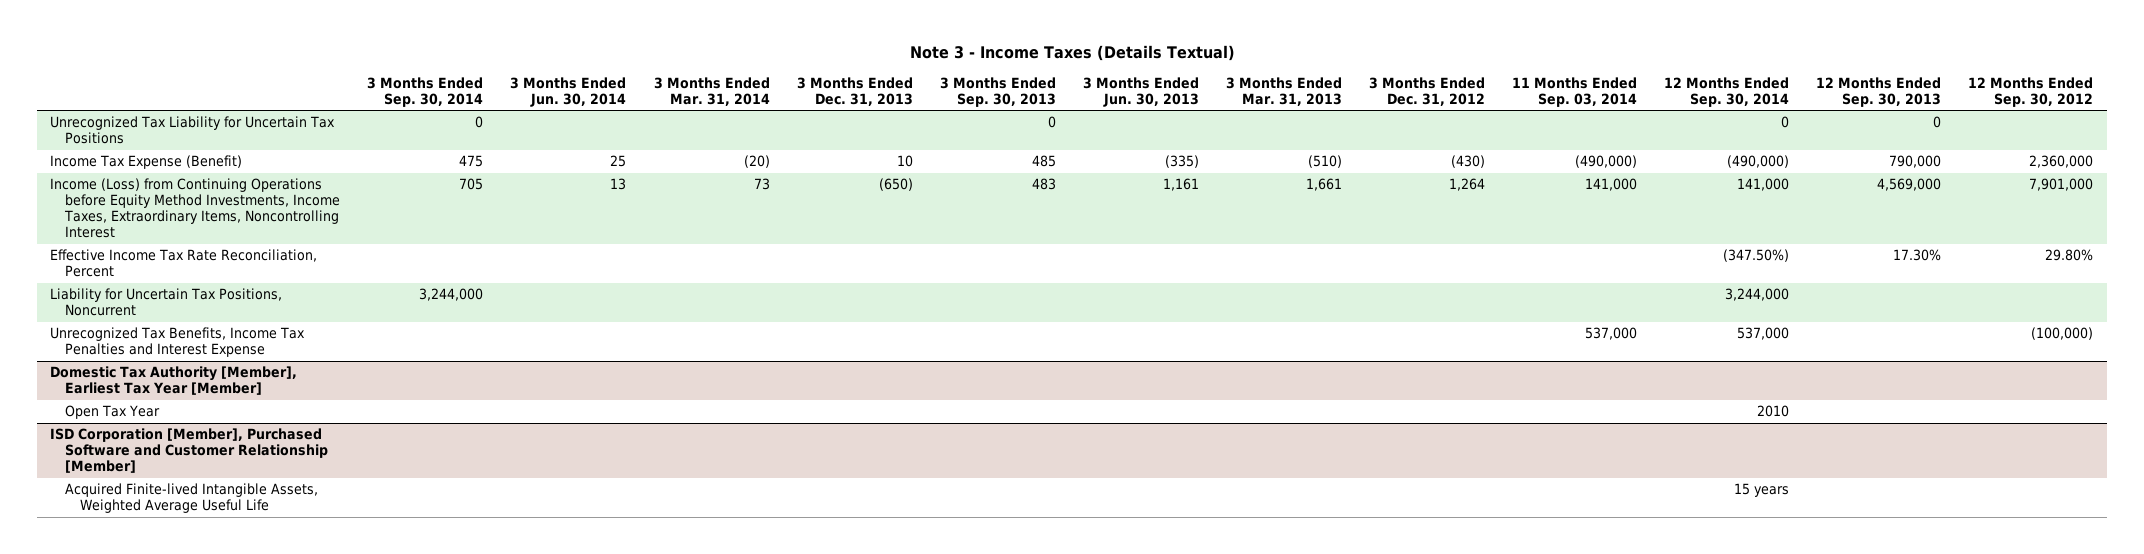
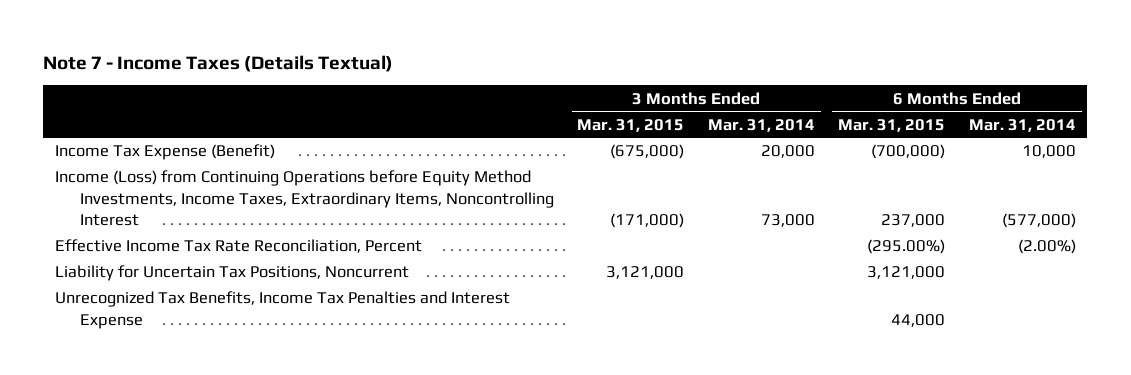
- Note 3 - Income Taxes (Details Textual)
+ Note 7 - Income Taxes (Details Textual)
- | 3 Months Ended Sep. 30, 2014 | 3 Months Ended Jun. 30, 2014 | 3 Months Ended Mar. 31, 2014 | 3 Months Ended Dec. 31, 2013 | 3 Months Ended Sep. 30, 2013 | 3 Months Ended Jun. 30, 2013 | 3 Months Ended Mar. 31, 2013 | 3 Months Ended Dec. 31, 2012 | 11 Months Ended Sep. 03, 2014 | 12 Months Ended Sep. 30, 2014 | 12 Months Ended Sep. 30, 2013 | 12 Months Ended Sep. 30, 2012
+ | 3 Months Ended Mar. 31, 2015 | 3 Months Ended Mar. 31, 2014 | 6 Months Ended Mar. 31, 2015 | 6 Months Ended Mar. 31, 2014
- Unrecognized Tax Liability for Uncertain Tax Positions | 0 | | | | 0 | | | | | 0 | 0 |
- Income Tax Expense (Benefit) | 475 | 25 | (20) | 10 | 485 | (335) | (510) | (430) | (490,000) | (490,000) | 790,000 | 2,360,000
- Income (Loss) from Continuing Operations before Equity Method Investments, Income Taxes, Extraordinary Items, Noncontrolling Interest | 705 | 13 | 73 | (650) | 483 | 1,161 | 1,661 | 1,264 | 141,000 | 141,000 | 4,569,000 | 7,901,000
+ Income Tax Expense (Benefit) | (675,000) | 20,000 | (700,000) | 10,000
+ Income (Loss) from Continuing Operations before Equity Method Investments, Income Taxes, Extraordinary Items, Noncontrolling Interest | (171,000) | 73,000 | 237,000 | (577,000)
- Domestic Tax Authority [Member], Earliest Tax Year [Member]
- Open Tax Year | | | | | | | | | | 2010 | |
- ISD Corporation [Member], Purchased Software and Customer Relationship [Member]
- Acquired Finite-lived Intangible Assets, Weighted Average Useful Life | | | | | | | | | | 15 years | |

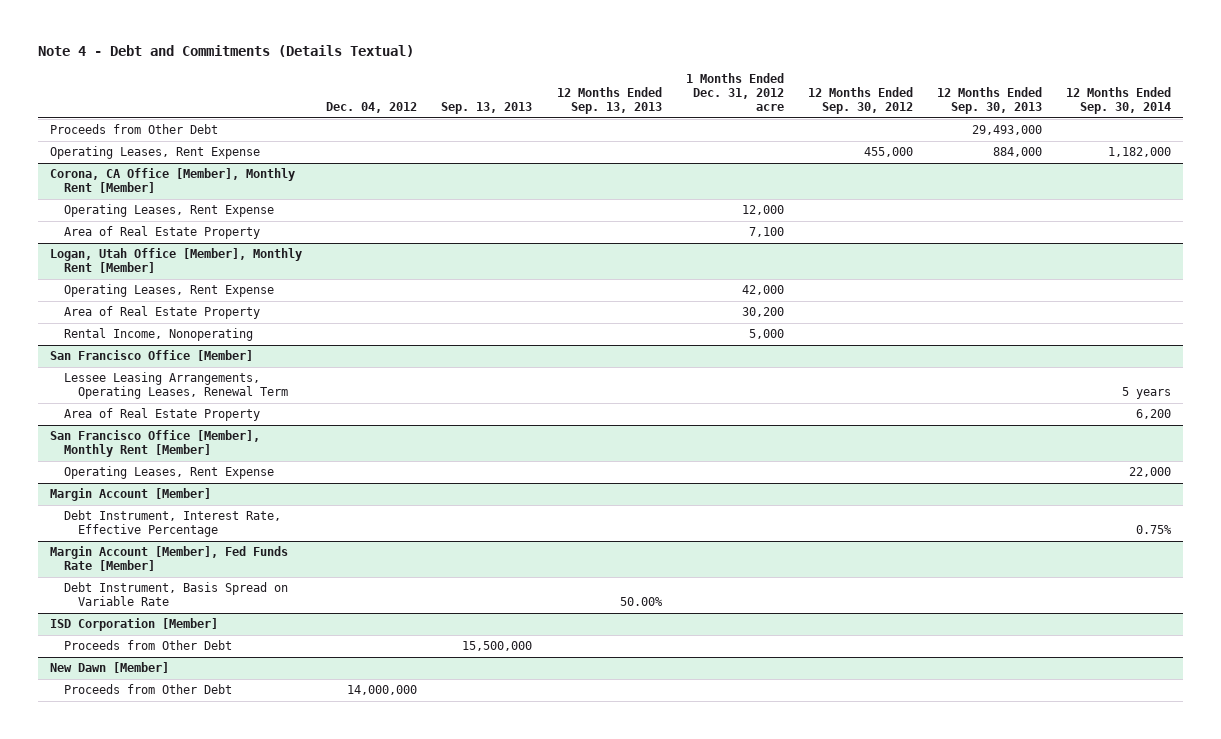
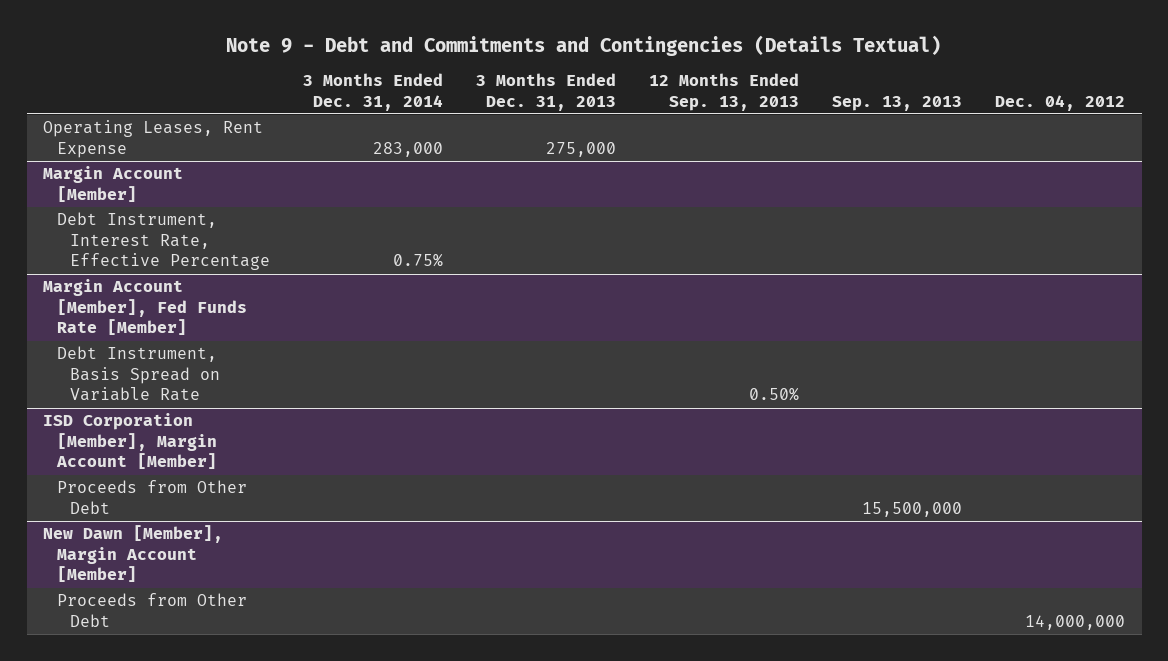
- Note 4 - Debt and Commitments (Details Textual)
+ Note 9 - Debt and Commitments and Contingencies (Details Textual)
- | Dec. 04, 2012 | Sep. 13, 2013 | 12 Months Ended Sep. 13, 2013 | 1 Months Ended Dec. 31, 2012 acre | 12 Months Ended Sep. 30, 2012 | 12 Months Ended Sep. 30, 2013 | 12 Months Ended Sep. 30, 2014
+ | 3 Months Ended Dec. 31, 2014 | 3 Months Ended Dec. 31, 2013 | 12 Months Ended Sep. 13, 2013 | Sep. 13, 2013 | Dec. 04, 2012
- Proceeds from Other Debt | | | | | | 29,493,000 |
- Corona, CA Office [Member], Monthly Rent [Member]
- Operating Leases, Rent Expense | | | | 12,000 | | |
- Area of Real Estate Property | | | | 7,100 | | |
- Logan, Utah Office [Member], Monthly Rent [Member]
- Operating Leases, Rent Expense | | | | 42,000 | | |
- Area of Real Estate Property | | | | 30,200 | | |
- Rental Income, Nonoperating | | | | 5,000 | | |
- San Francisco Office [Member]
- Lessee Leasing Arrangements, Operating Leases, Renewal Term | | | | | | | 5 years
- Area of Real Estate Property | | | | | | | 6,200
- San Francisco Office [Member], Monthly Rent [Member]
- Operating Leases, Rent Expense | | | | | | | 22,000
@ Margin Account [Member], Fed Funds Rate [Member]
- Debt Instrument, Basis Spread on Variable Rate | | | 50.00% | | | |
- ISD Corporation [Member]
@ Margin Account [Member], Fed Funds Rate [Member]
+ Debt Instrument, Basis Spread on Variable Rate | | | 0.50% | |
+ ISD Corporation [Member], Margin Account [Member]
- New Dawn [Member]
+ New Dawn [Member], Margin Account [Member]

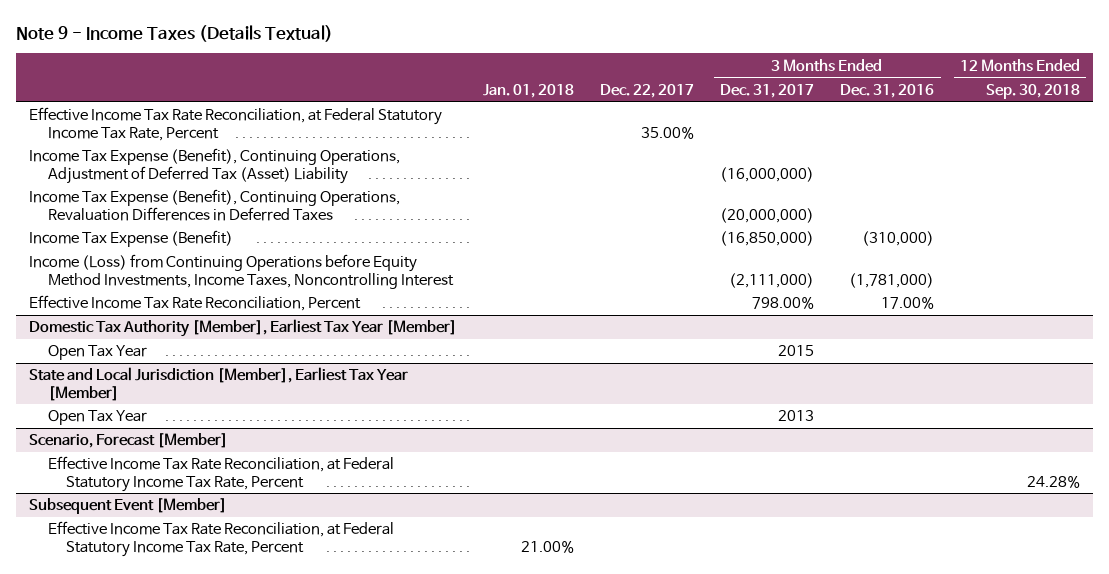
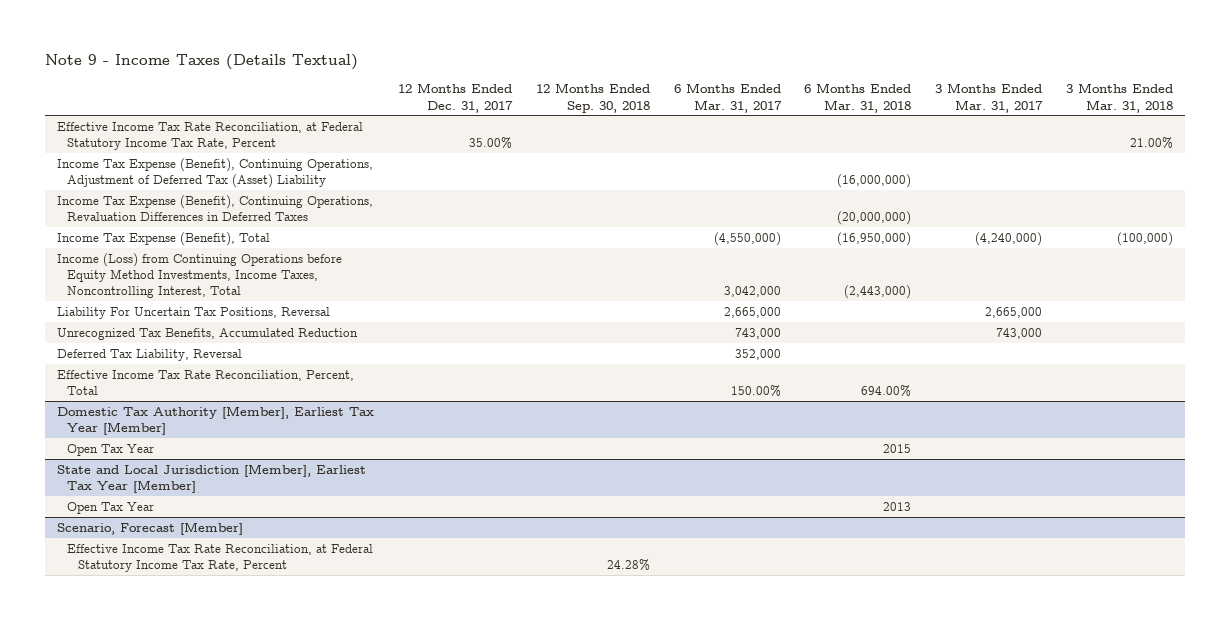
- | Jan. 01, 2018 | Dec. 22, 2017 | 3 Months Ended Dec. 31, 2017 | 3 Months Ended Dec. 31, 2016 | 12 Months Ended Sep. 30, 2018
+ | 12 Months Ended Dec. 31, 2017 | 12 Months Ended Sep. 30, 2018 | 6 Months Ended Mar. 31, 2017 | 6 Months Ended Mar. 31, 2018 | 3 Months Ended Mar. 31, 2017 | 3 Months Ended Mar. 31, 2018
- Income Tax Expense (Benefit) | | | (16,850,000) | (310,000) |
- Income (Loss) from Continuing Operations before Equity Method Investments, Income Taxes, Noncontrolling Interest | | | (2,111,000) | (1,781,000) |
- Effective Income Tax Rate Reconciliation, Percent | | | 798.00% | 17.00% |
+ Income Tax Expense (Benefit), Total | | | (4,550,000) | (16,950,000) | (4,240,000) | (100,000)
+ Income (Loss) from Continuing Operations before Equity Method Investments, Income Taxes, Noncontrolling Interest, Total | | | 3,042,000 | (2,443,000) | |
+ Liability For Uncertain Tax Positions, Reversal | | | 2,665,000 | | 2,665,000 |
+ Unrecognized Tax Benefits, Accumulated Reduction | | | 743,000 | | 743,000 |
+ Deferred Tax Liability, Reversal | | | 352,000 | | |
+ Effective Income Tax Rate Reconciliation, Percent, Total | | | 150.00% | 694.00% | |
- Subsequent Event [Member]
- Effective Income Tax Rate Reconciliation, at Federal Statutory Income Tax Rate, Percent | 21.00% | | | |

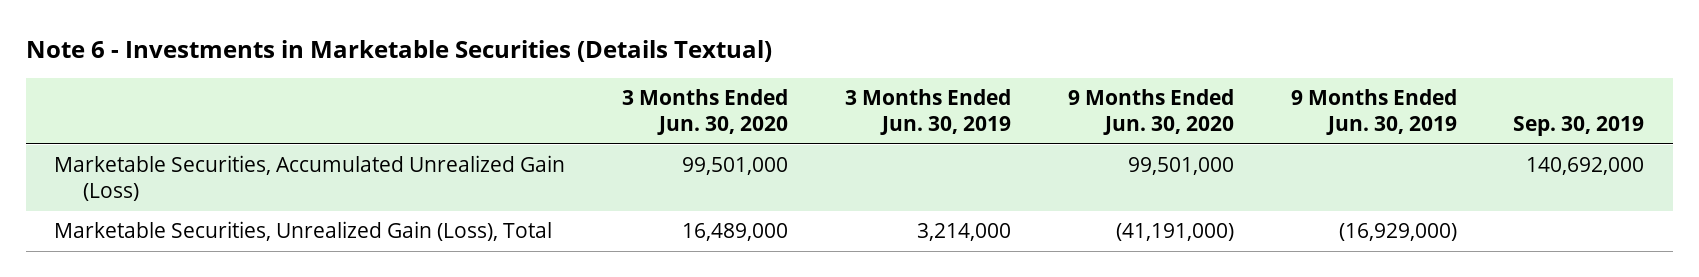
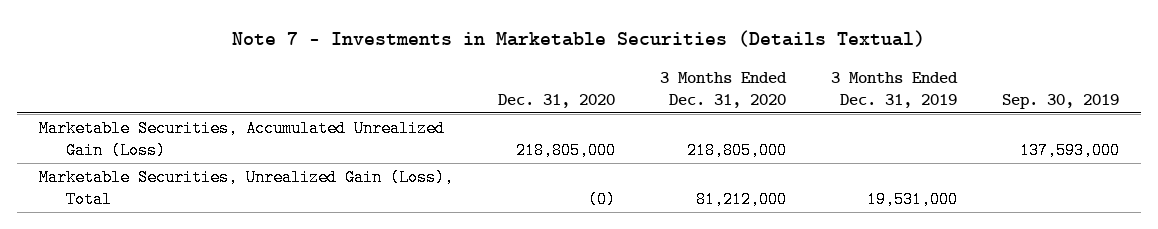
- Note 6 - Investments in Marketable Securities (Details Textual)
+ Note 7 - Investments in Marketable Securities (Details Textual)
- | 3 Months Ended Jun. 30, 2020 | 3 Months Ended Jun. 30, 2019 | 9 Months Ended Jun. 30, 2020 | 9 Months Ended Jun. 30, 2019 | Sep. 30, 2019
+ | Dec. 31, 2020 | 3 Months Ended Dec. 31, 2020 | 3 Months Ended Dec. 31, 2019 | Sep. 30, 2019
- Marketable Securities, Accumulated Unrealized Gain (Loss) | 99,501,000 | | 99,501,000 | | 140,692,000
+ Marketable Securities, Accumulated Unrealized Gain (Loss) | 218,805,000 | 218,805,000 | | 137,593,000

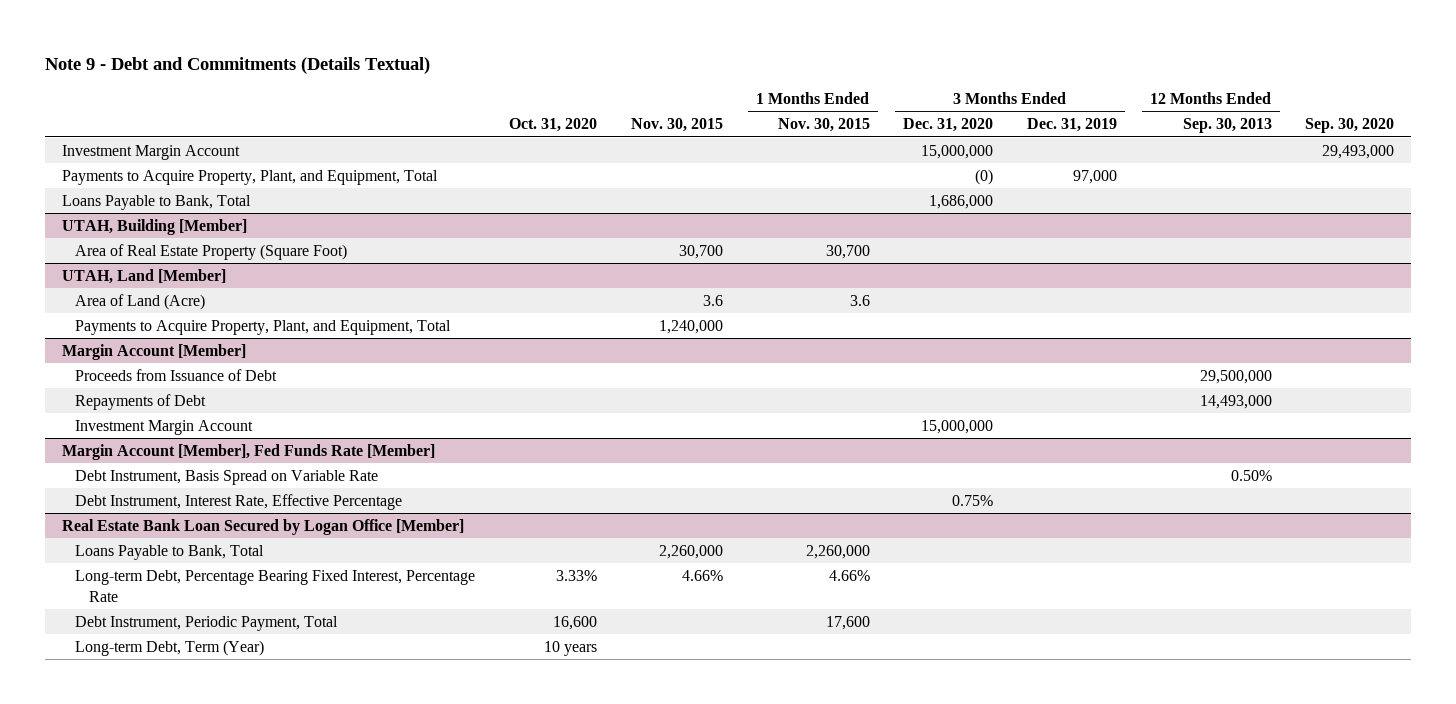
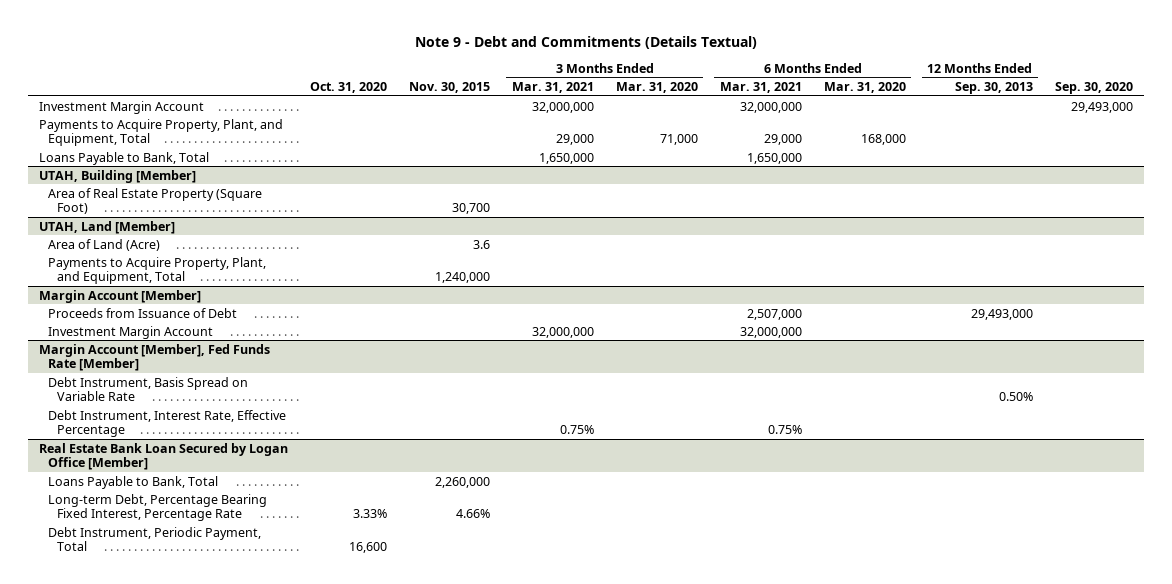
- | Oct. 31, 2020 | Nov. 30, 2015 | 1 Months Ended Nov. 30, 2015 | 3 Months Ended Dec. 31, 2020 | 3 Months Ended Dec. 31, 2019 | 12 Months Ended Sep. 30, 2013 | Sep. 30, 2020
+ | Oct. 31, 2020 | Nov. 30, 2015 | 3 Months Ended Mar. 31, 2021 | 3 Months Ended Mar. 31, 2020 | 6 Months Ended Mar. 31, 2021 | 6 Months Ended Mar. 31, 2020 | 12 Months Ended Sep. 30, 2013 | Sep. 30, 2020
@ Margin Account [Member]
- Proceeds from Issuance of Debt | | | | | | 29,500,000 |
- Repayments of Debt | | | | | | 14,493,000 |
+ Proceeds from Issuance of Debt | | | | | 2,507,000 | | 29,493,000 |
@ Real Estate Bank Loan Secured by Logan Office [Member]
- Long-term Debt, Term (Year) | 10 years | | | | | |

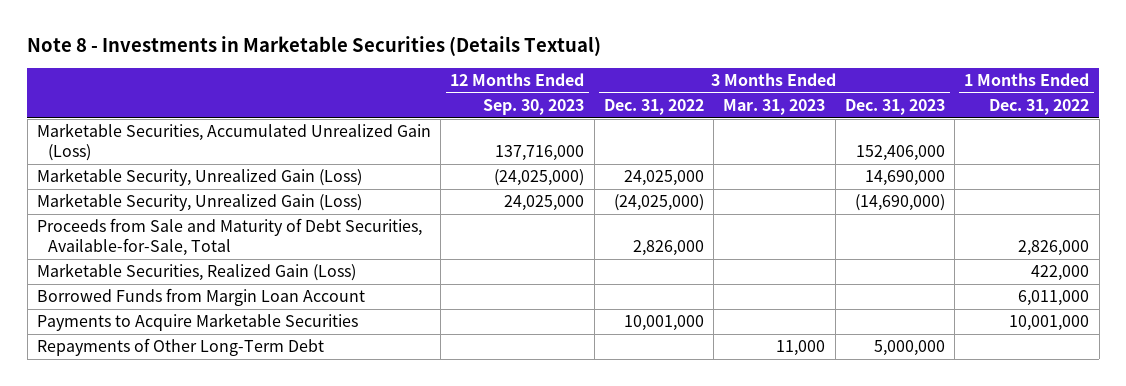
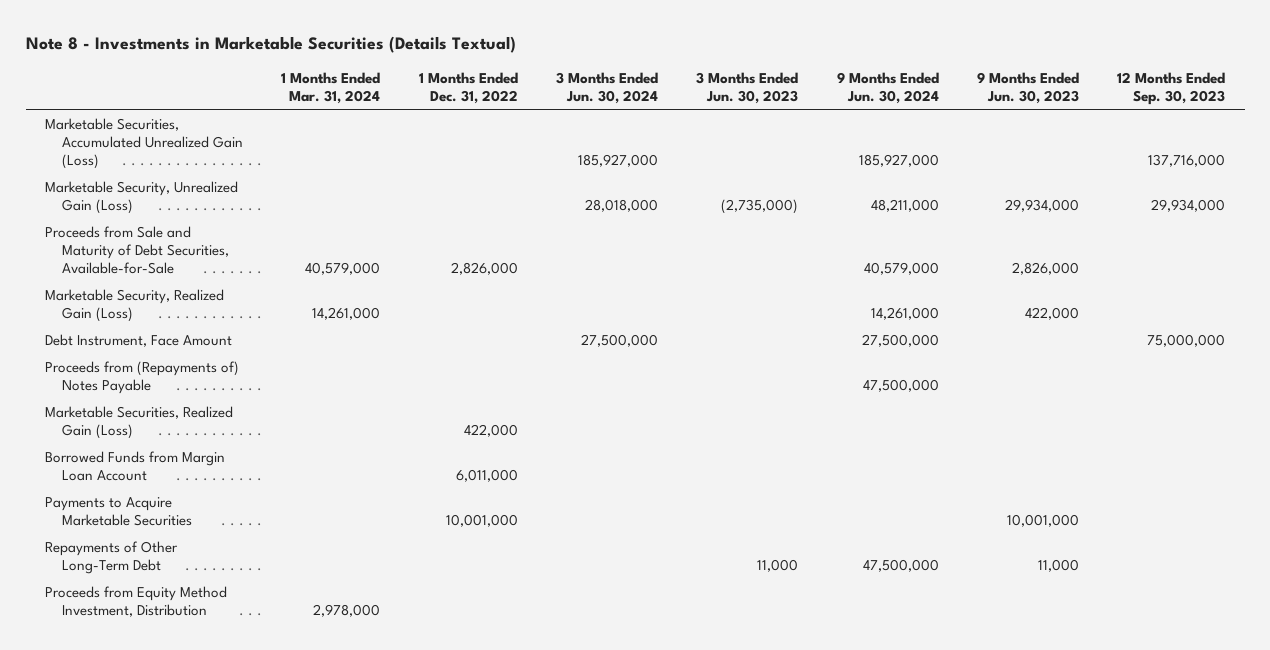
- | 12 Months Ended Sep. 30, 2023 | 3 Months Ended Dec. 31, 2022 | 3 Months Ended Mar. 31, 2023 | 3 Months Ended Dec. 31, 2023 | 1 Months Ended Dec. 31, 2022
+ | 1 Months Ended Mar. 31, 2024 | 1 Months Ended Dec. 31, 2022 | 3 Months Ended Jun. 30, 2024 | 3 Months Ended Jun. 30, 2023 | 9 Months Ended Jun. 30, 2024 | 9 Months Ended Jun. 30, 2023 | 12 Months Ended Sep. 30, 2023
- Marketable Security, Unrealized Gain (Loss) | (24,025,000) | 24,025,000 | | 14,690,000 |
- Marketable Security, Unrealized Gain (Loss) | 24,025,000 | (24,025,000) | | (14,690,000) |
- Proceeds from Sale and Maturity of Debt Securities, Available-for-Sale, Total | | 2,826,000 | | | 2,826,000
+ Marketable Security, Unrealized Gain (Loss) | | | 28,018,000 | (2,735,000) | 48,211,000 | 29,934,000 | 29,934,000
+ Proceeds from Sale and Maturity of Debt Securities, Available-for-Sale | 40,579,000 | 2,826,000 | | | 40,579,000 | 2,826,000 |
+ Marketable Security, Realized Gain (Loss) | 14,261,000 | | | | 14,261,000 | 422,000 |
+ Debt Instrument, Face Amount | | | 27,500,000 | | 27,500,000 | | 75,000,000
+ Proceeds from (Repayments of) Notes Payable | | | | | 47,500,000 | |
+ Proceeds from Equity Method Investment, Distribution | 2,978,000 | | | | | |

